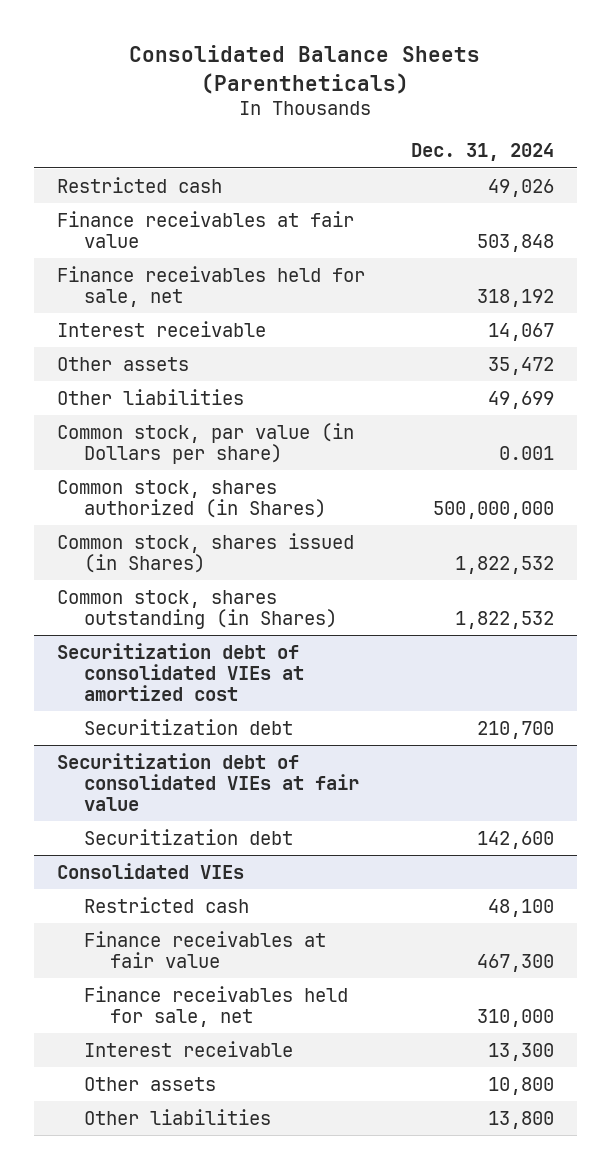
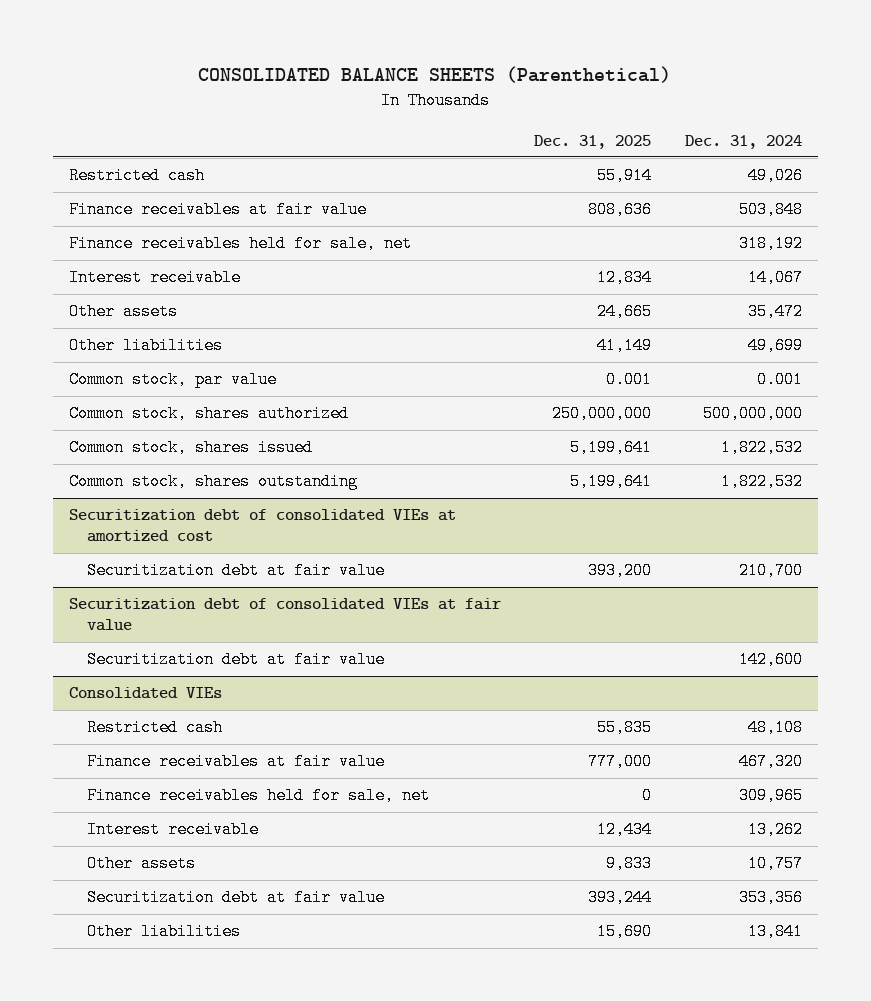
- Consolidated Balance Sheets (Parentheticals)
+ CONSOLIDATED BALANCE SHEETS (Parenthetical)
- | Dec. 31, 2024
+ | Dec. 31, 2025 | Dec. 31, 2024
- Common stock, par value (in Dollars per share) | 0.001
- Common stock, shares authorized (in Shares) | 500,000,000
- Common stock, shares issued (in Shares) | 1,822,532
- Common stock, shares outstanding (in Shares) | 1,822,532
+ Common stock, par value | 0.001 | 0.001
+ Common stock, shares authorized | 250,000,000 | 500,000,000
+ Common stock, shares issued | 5,199,641 | 1,822,532
+ Common stock, shares outstanding | 5,199,641 | 1,822,532
@ Securitization debt of consolidated VIEs at amortized cost
- Securitization debt | 210,700
+ Securitization debt at fair value | 393,200 | 210,700
@ Securitization debt of consolidated VIEs at fair value
- Securitization debt | 142,600
+ Securitization debt at fair value | | 142,600
@ Consolidated VIEs
- Restricted cash | 48,100
- Finance receivables at fair value | 467,300
- Finance receivables held for sale, net | 310,000
- Interest receivable | 13,300
- Other assets | 10,800
- Other liabilities | 13,800
+ Restricted cash | 55,835 | 48,108
+ Finance receivables at fair value | 777,000 | 467,320
+ Finance receivables held for sale, net | 0 | 309,965
+ Interest receivable | 12,434 | 13,262
+ Other assets | 9,833 | 10,757
+ Securitization debt at fair value | 393,244 | 353,356
+ Other liabilities | 15,690 | 13,841

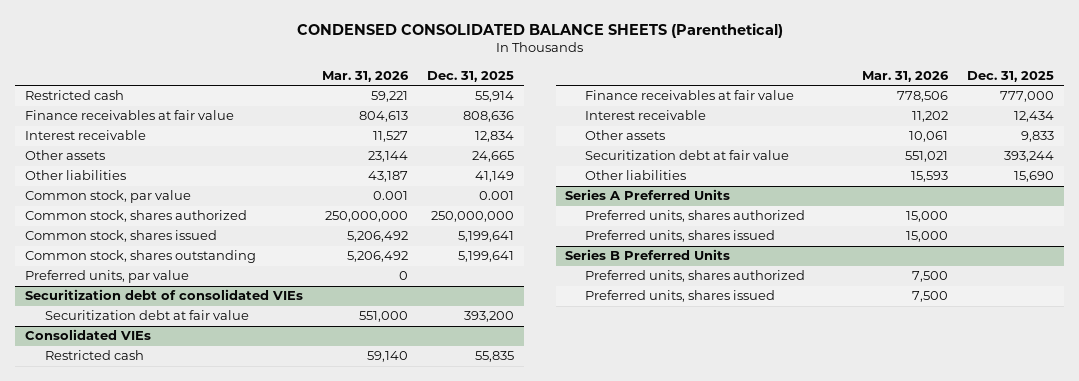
- CONSOLIDATED BALANCE SHEETS (Parenthetical)
+ CONDENSED CONSOLIDATED BALANCE SHEETS (Parenthetical)
- | Dec. 31, 2025 | Dec. 31, 2024
+ | Mar. 31, 2026 | Dec. 31, 2025
- Finance receivables held for sale, net | | 318,192
- Securitization debt of consolidated VIEs at amortized cost
+ Preferred units, par value | 0 |
+ Securitization debt of consolidated VIEs
- Securitization debt of consolidated VIEs at fair value
- Securitization debt at fair value | | 142,600
@ Consolidated VIEs
- Finance receivables held for sale, net | 0 | 309,965
+ Series A Preferred Units
+ Preferred units, shares authorized | 15,000 |
+ Preferred units, shares issued | 15,000 |
+ Series B Preferred Units
+ Preferred units, shares authorized | 7,500 |
+ Preferred units, shares issued | 7,500 |

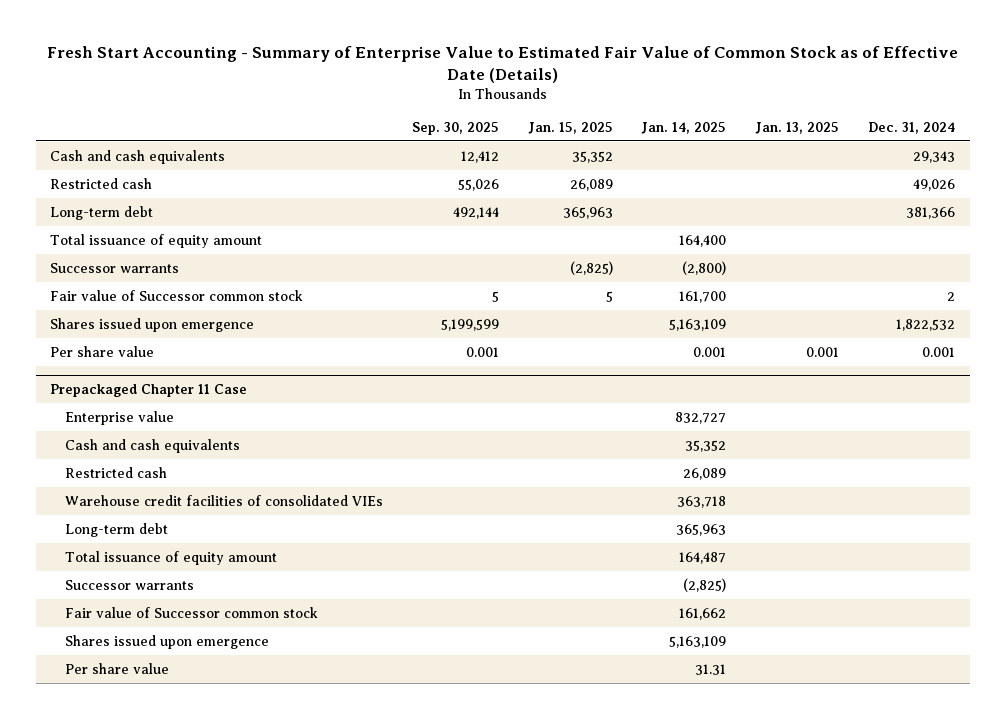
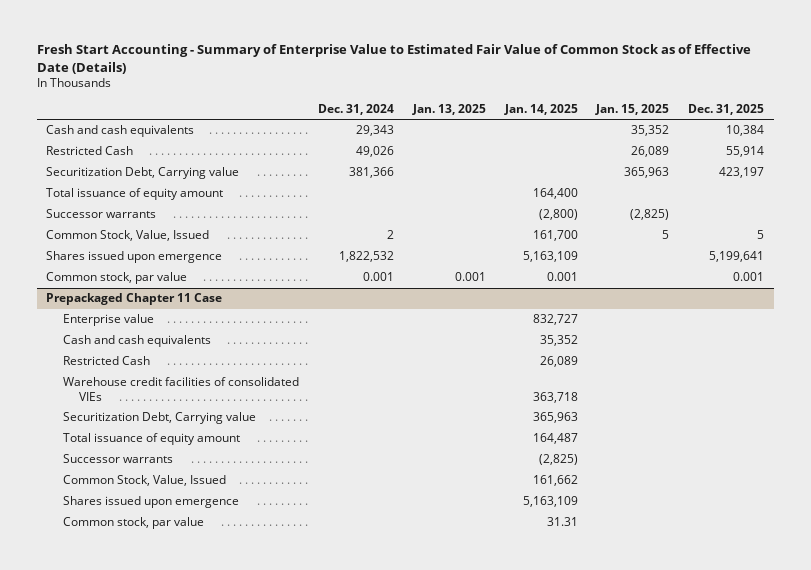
- | Sep. 30, 2025 | Jan. 15, 2025 | Jan. 14, 2025 | Jan. 13, 2025 | Dec. 31, 2024
+ | Dec. 31, 2024 | Jan. 13, 2025 | Jan. 14, 2025 | Jan. 15, 2025 | Dec. 31, 2025
- Restricted cash | 55,026 | 26,089 | | | 49,026
- Long-term debt | 492,144 | 365,963 | | | 381,366
+ Restricted Cash | 49,026 | | | 26,089 | 55,914
+ Securitization Debt, Carrying value | 381,366 | | | 365,963 | 423,197
- Fair value of Successor common stock | 5 | 5 | 161,700 | | 2
+ Common Stock, Value, Issued | 2 | | 161,700 | 5 | 5
- Per share value | 0.001 | | 0.001 | 0.001 | 0.001
+ Common stock, par value | 0.001 | 0.001 | 0.001 | | 0.001
@ Prepackaged Chapter 11 Case
- Restricted cash | | | 26,089 | |
+ Restricted Cash | | | 26,089 | |
- Long-term debt | | | 365,963 | |
+ Securitization Debt, Carrying value | | | 365,963 | |
- Fair value of Successor common stock | | | 161,662 | |
+ Common Stock, Value, Issued | | | 161,662 | |
- Per share value | | | 31.31 | |
+ Common stock, par value | | | 31.31 | |

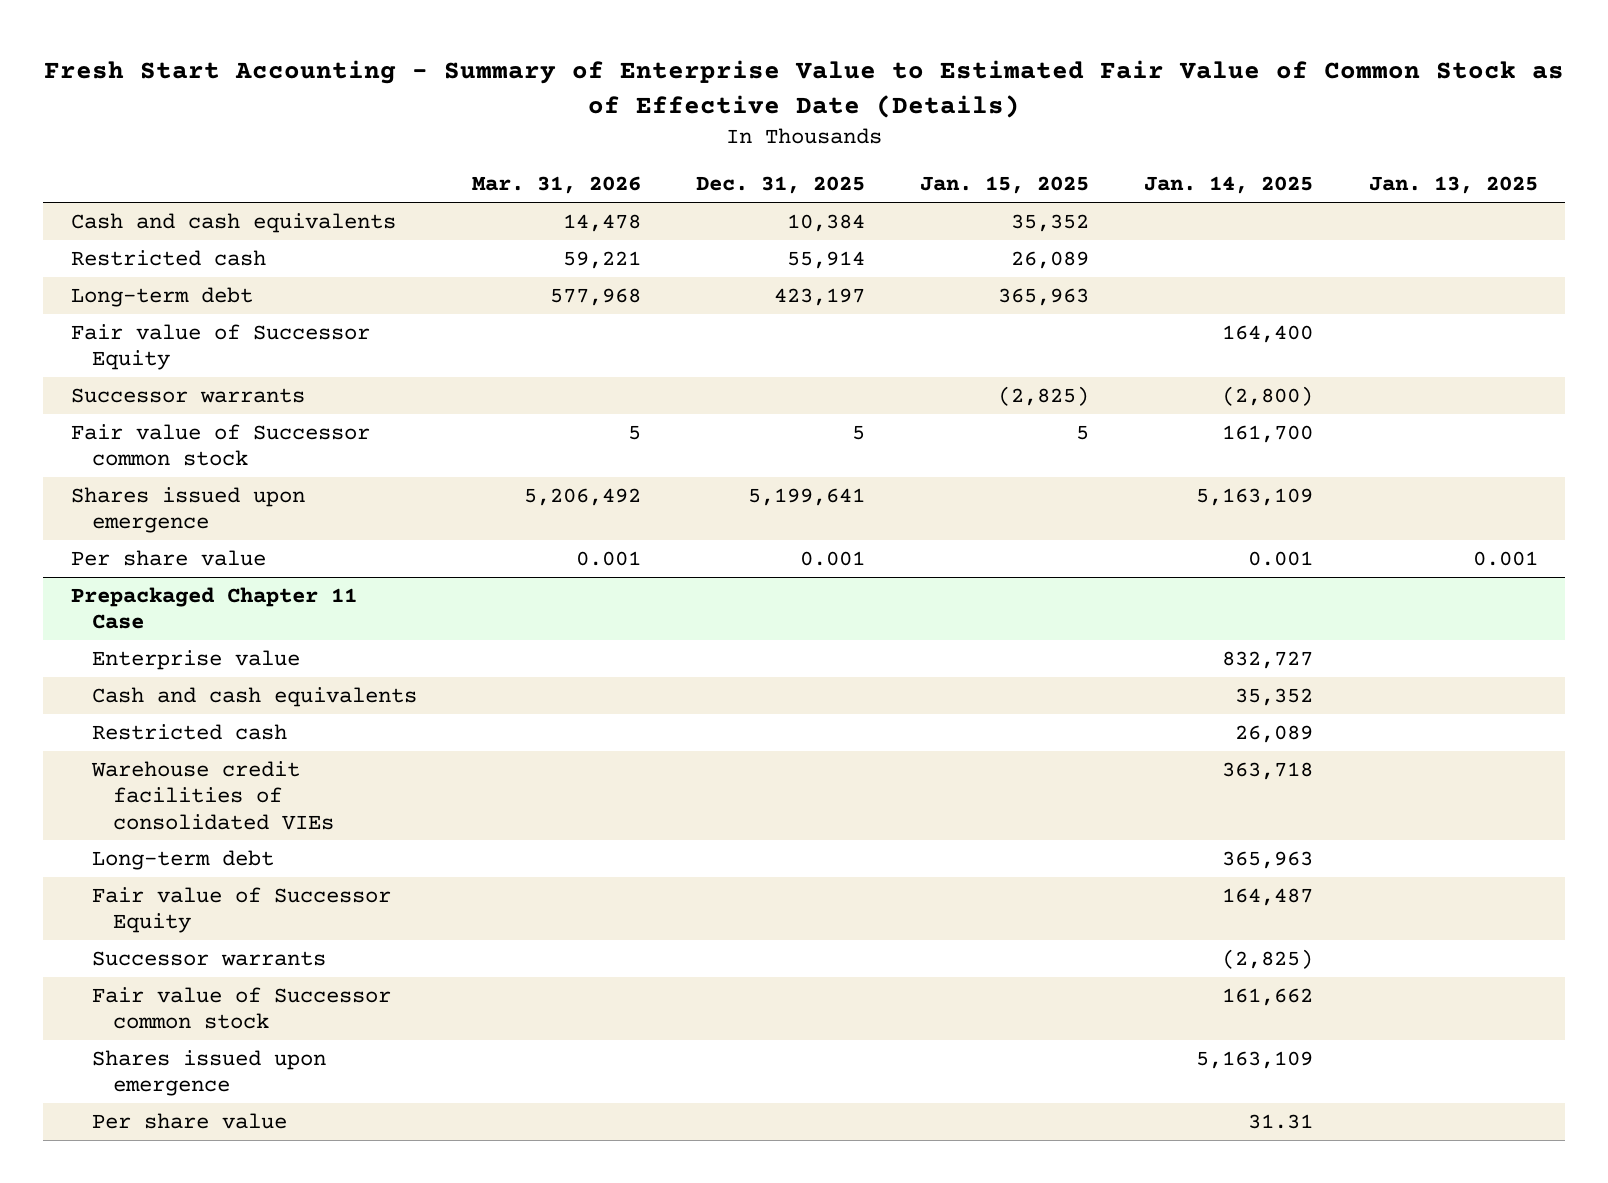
- | Dec. 31, 2024 | Jan. 13, 2025 | Jan. 14, 2025 | Jan. 15, 2025 | Dec. 31, 2025
+ | Mar. 31, 2026 | Dec. 31, 2025 | Jan. 15, 2025 | Jan. 14, 2025 | Jan. 13, 2025
- Restricted Cash | 49,026 | | | 26,089 | 55,914
- Securitization Debt, Carrying value | 381,366 | | | 365,963 | 423,197
- Total issuance of equity amount | | | 164,400 | |
+ Restricted cash | 59,221 | 55,914 | 26,089 | |
+ Long-term debt | 577,968 | 423,197 | 365,963 | |
+ Fair value of Successor Equity | | | | 164,400 |
- Common Stock, Value, Issued | 2 | | 161,700 | 5 | 5
+ Fair value of Successor common stock | 5 | 5 | 5 | 161,700 |
- Common stock, par value | 0.001 | 0.001 | 0.001 | | 0.001
+ Per share value | 0.001 | 0.001 | | 0.001 | 0.001
@ Prepackaged Chapter 11 Case
- Restricted Cash | | | 26,089 | |
+ Restricted cash | | | | 26,089 |
- Securitization Debt, Carrying value | | | 365,963 | |
- Total issuance of equity amount | | | 164,487 | |
+ Long-term debt | | | | 365,963 |
+ Fair value of Successor Equity | | | | 164,487 |
- Common Stock, Value, Issued | | | 161,662 | |
+ Fair value of Successor common stock | | | | 161,662 |
- Common stock, par value | | | 31.31 | |
+ Per share value | | | | 31.31 |

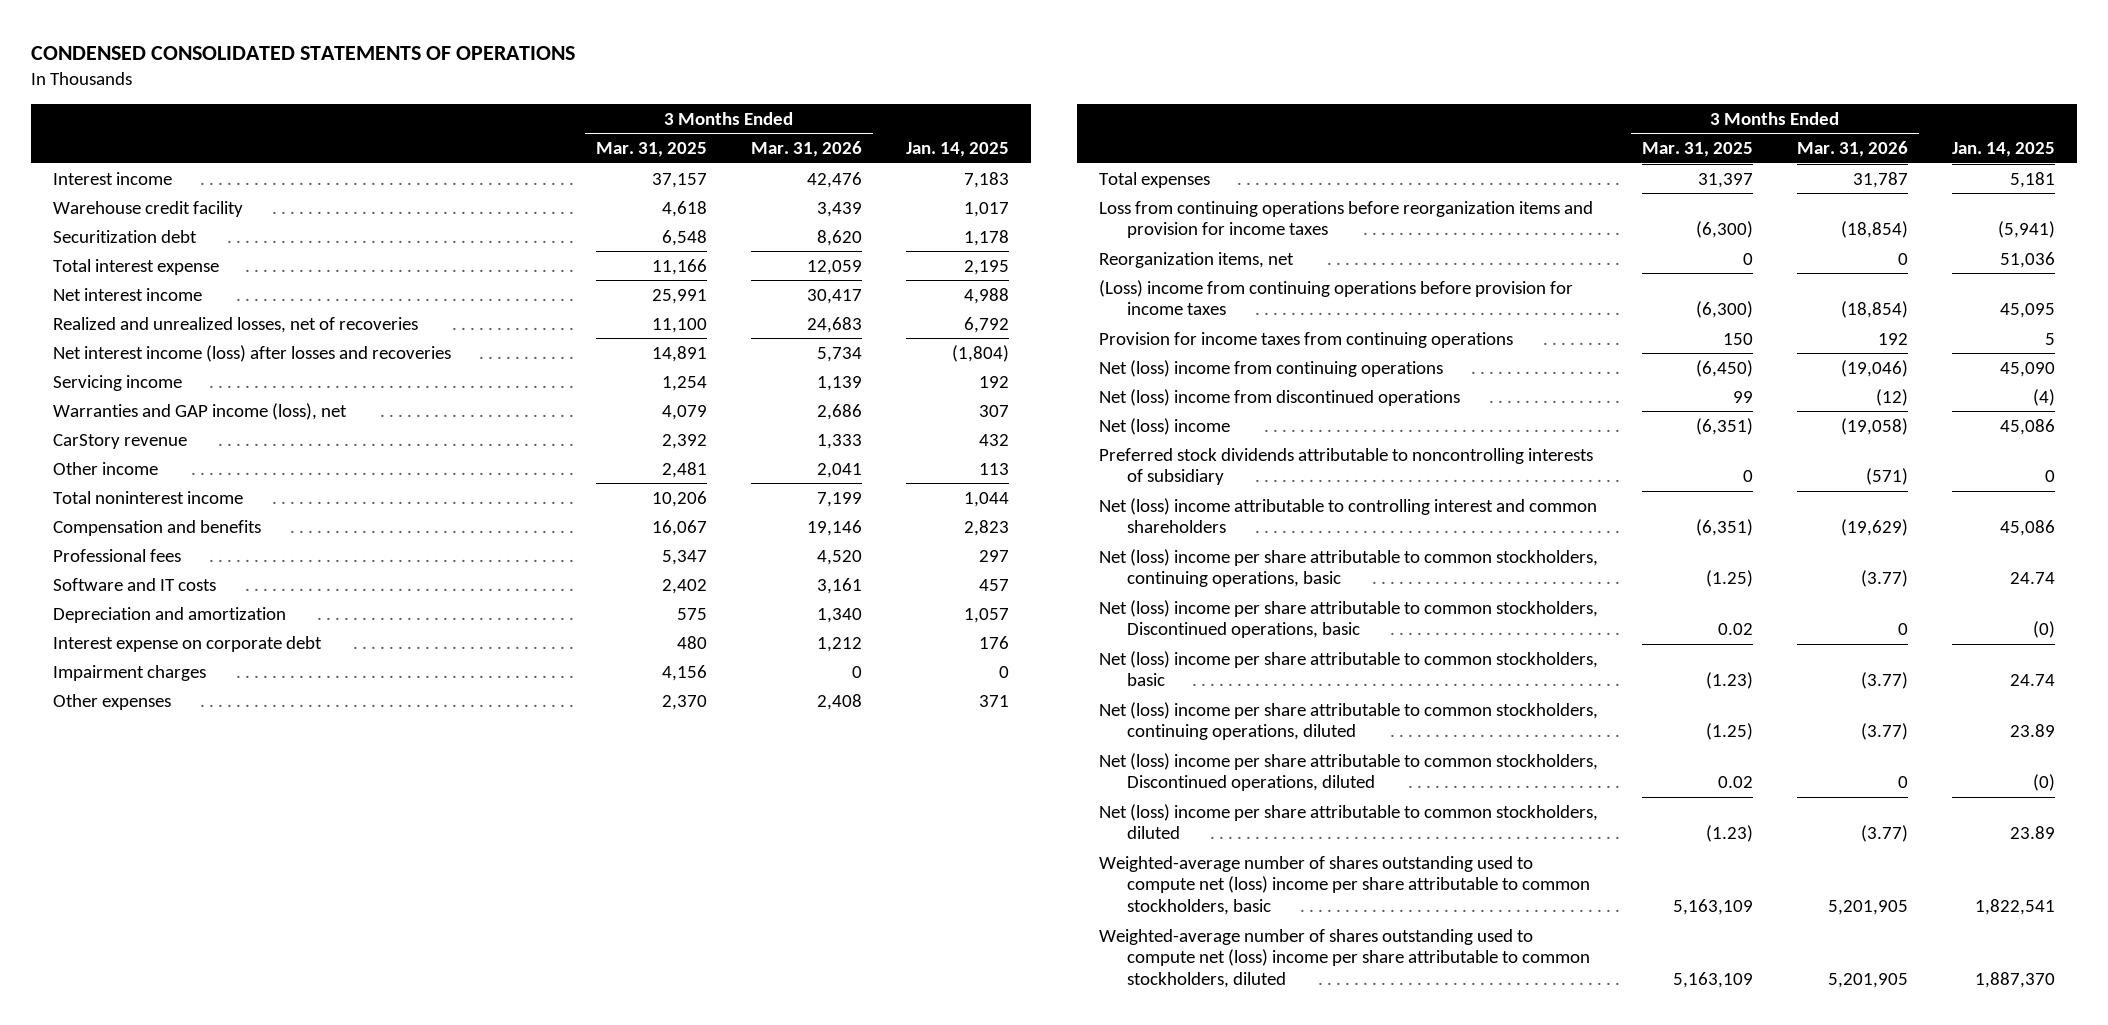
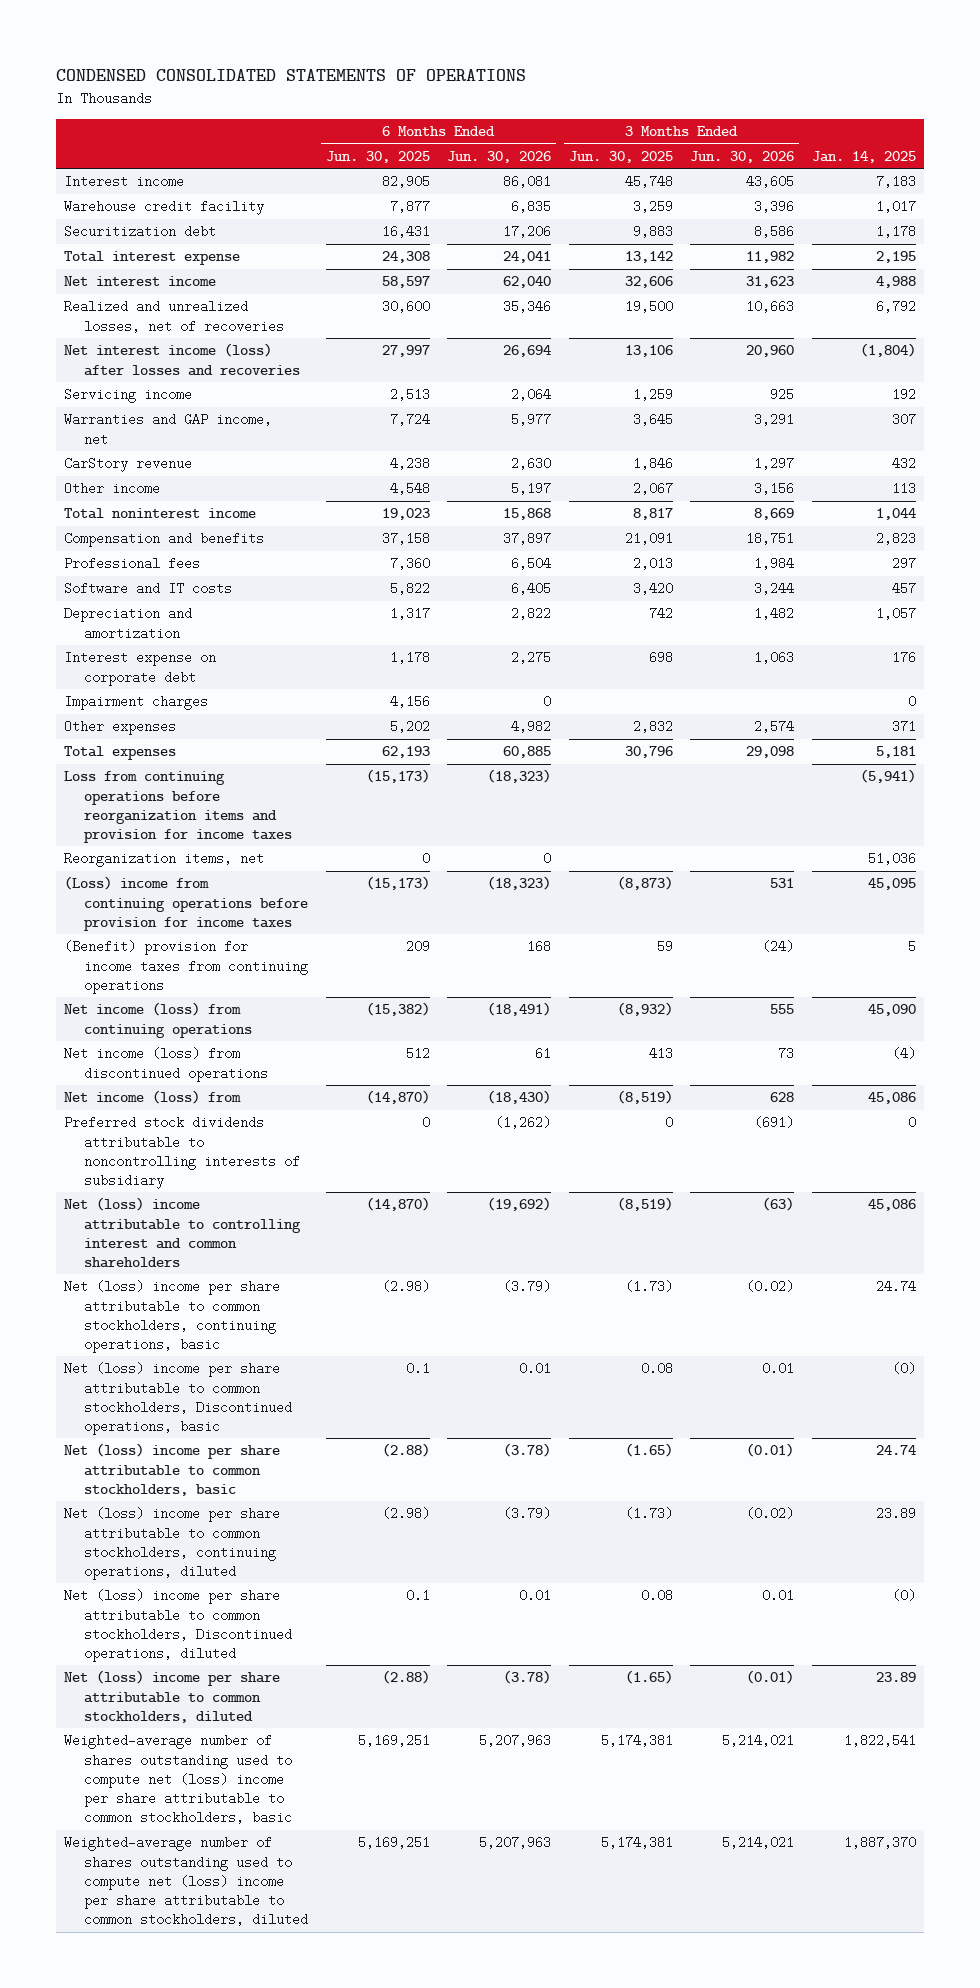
- | 3 Months Ended Mar. 31, 2025 | 3 Months Ended Mar. 31, 2026 | Jan. 14, 2025
+ | 6 Months Ended Jun. 30, 2025 | 6 Months Ended Jun. 30, 2026 | 3 Months Ended Jun. 30, 2025 | 3 Months Ended Jun. 30, 2026 | Jan. 14, 2025
- Warranties and GAP income (loss), net | 4,079 | 2,686 | 307
+ Warranties and GAP income, net | 7,724 | 5,977 | 3,645 | 3,291 | 307
- Provision for income taxes from continuing operations | 150 | 192 | 5
- Net (loss) income from continuing operations | (6,450) | (19,046) | 45,090
- Net (loss) income from discontinued operations | 99 | (12) | (4)
- Net (loss) income | (6,351) | (19,058) | 45,086
+ (Benefit) provision for income taxes from continuing operations | 209 | 168 | 59 | (24) | 5
+ Net income (loss) from continuing operations | (15,382) | (18,491) | (8,932) | 555 | 45,090
+ Net income (loss) from discontinued operations | 512 | 61 | 413 | 73 | (4)
+ Net income (loss) from | (14,870) | (18,430) | (8,519) | 628 | 45,086

